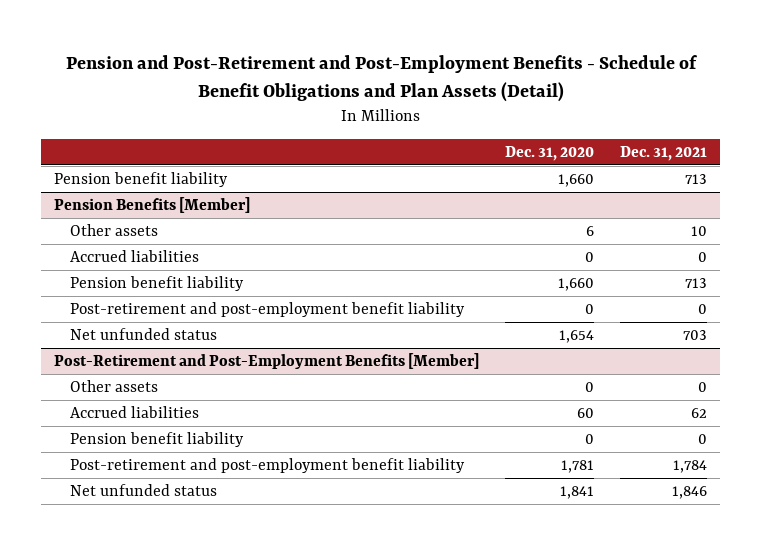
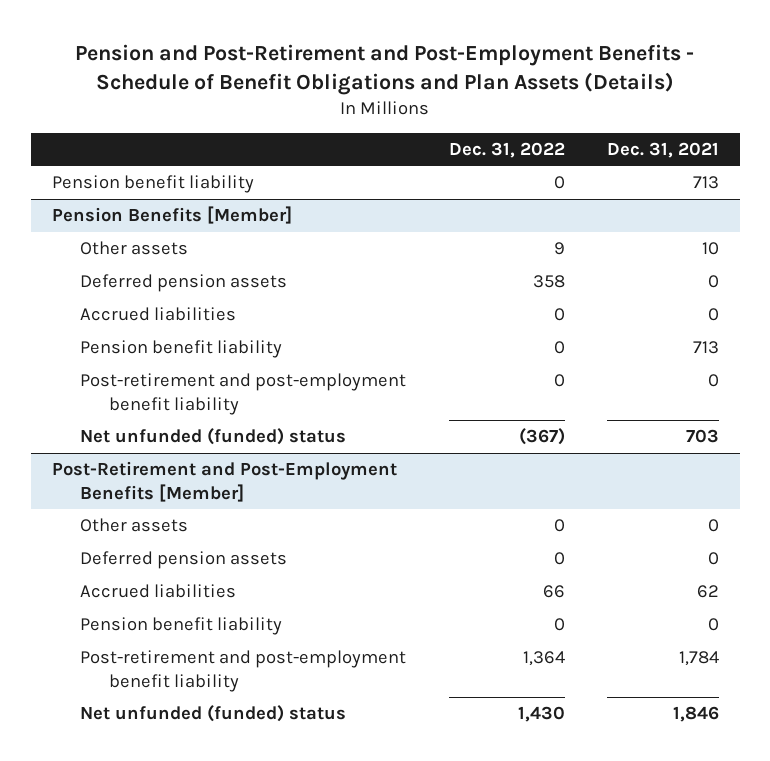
- Pension and Post-Retirement and Post-Employment Benefits - Schedule of Benefit Obligations and Plan Assets (Detail)
+ Pension and Post-Retirement and Post-Employment Benefits - Schedule of Benefit Obligations and Plan Assets (Details)
- | Dec. 31, 2020 | Dec. 31, 2021
+ | Dec. 31, 2022 | Dec. 31, 2021
@ Pension Benefits [Member]
+ Deferred pension assets | 358 | 0
- Net unfunded status | 1,654 | 703
+ Net unfunded (funded) status | (367) | 703
@ Post-Retirement and Post-Employment Benefits [Member]
+ Deferred pension assets | 0 | 0
- Net unfunded status | 1,841 | 1,846
+ Net unfunded (funded) status | 1,430 | 1,846

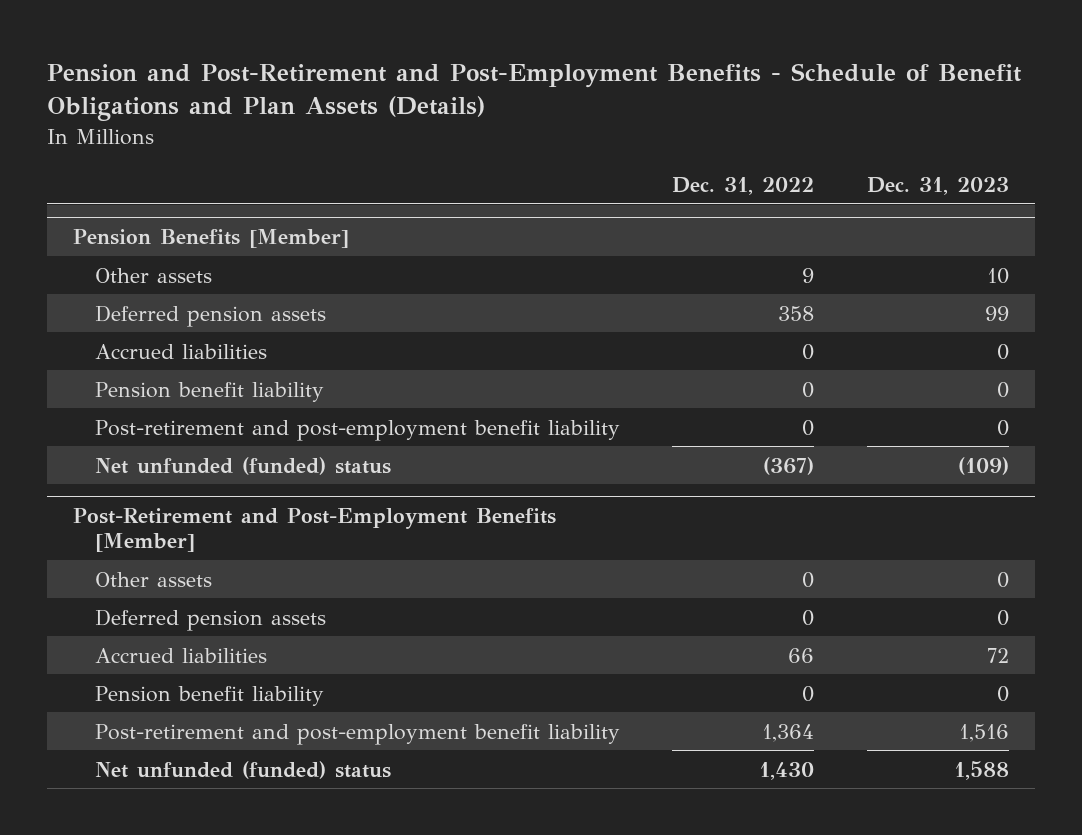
- | Dec. 31, 2022 | Dec. 31, 2021
+ | Dec. 31, 2022 | Dec. 31, 2023
- Pension benefit liability | 0 | 713

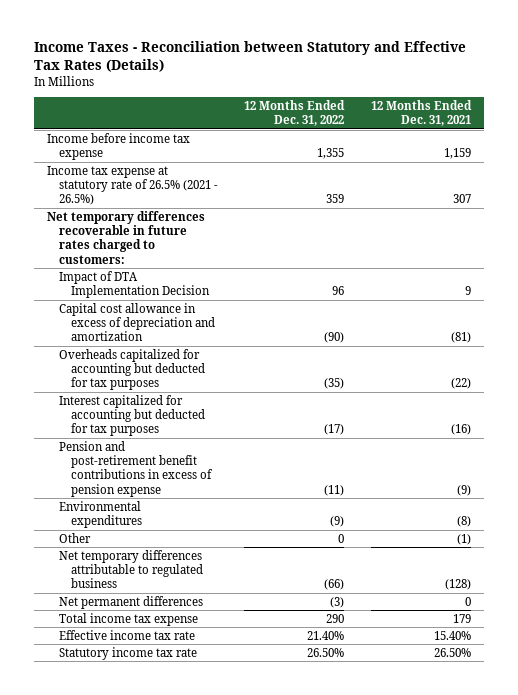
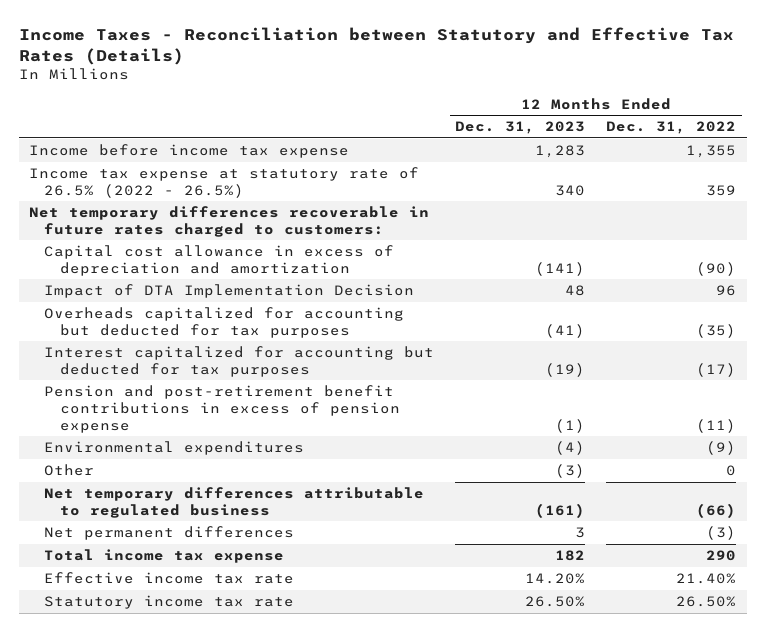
- | 12 Months Ended Dec. 31, 2022 | 12 Months Ended Dec. 31, 2021
+ | 12 Months Ended Dec. 31, 2023 | 12 Months Ended Dec. 31, 2022
- Income tax expense at statutory rate of 26.5% (2021 - 26.5%) | 359 | 307
+ Income tax expense at statutory rate of 26.5% (2022 - 26.5%) | 340 | 359
moved down: Impact of DTA Implementation Decision | 48 | 96

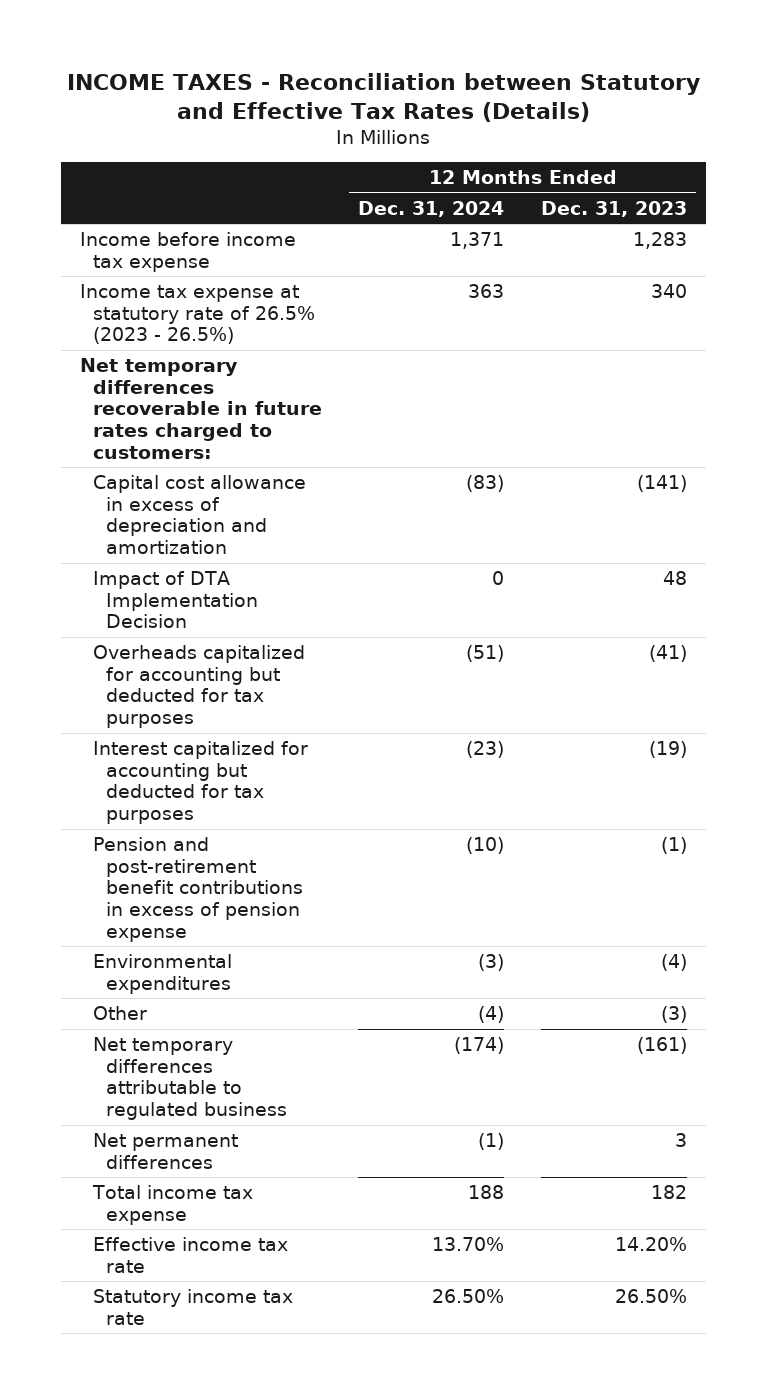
- Income Taxes - Reconciliation between Statutory and Effective Tax Rates (Details)
+ INCOME TAXES - Reconciliation between Statutory and Effective Tax Rates (Details)
- | 12 Months Ended Dec. 31, 2023 | 12 Months Ended Dec. 31, 2022
+ | 12 Months Ended Dec. 31, 2024 | 12 Months Ended Dec. 31, 2023
- Income tax expense at statutory rate of 26.5% (2022 - 26.5%) | 340 | 359
+ Income tax expense at statutory rate of 26.5% (2023 - 26.5%) | 363 | 340

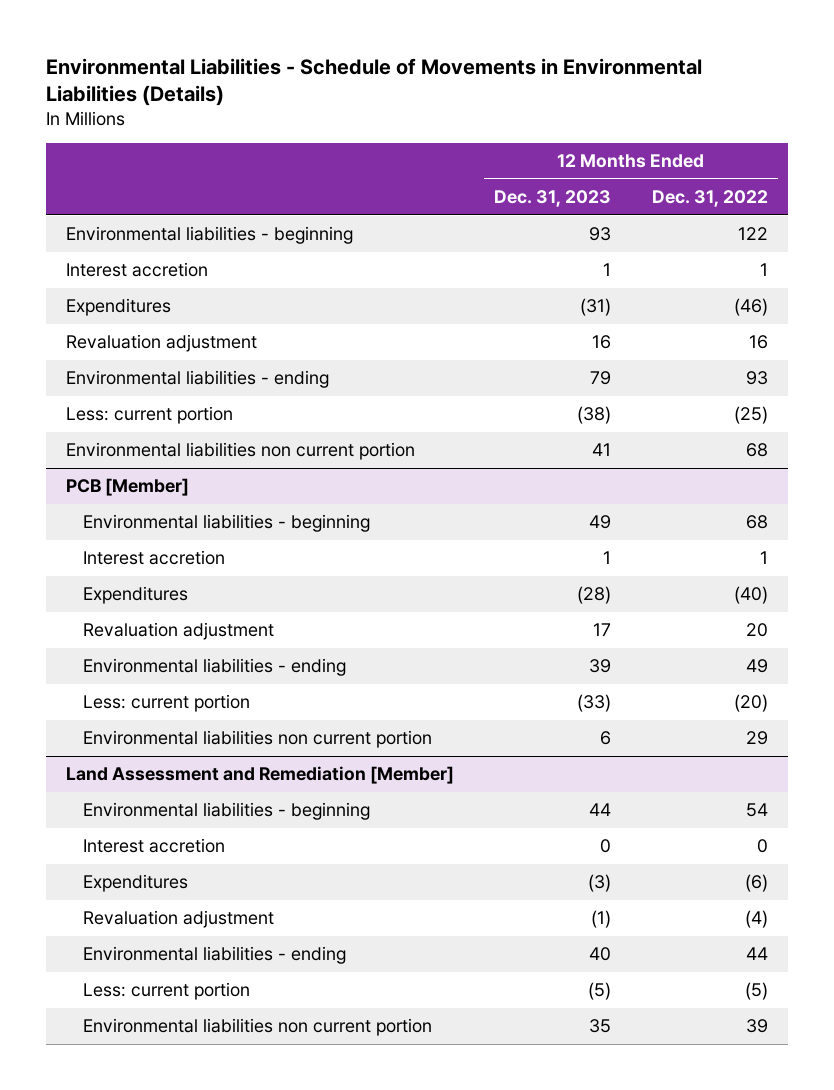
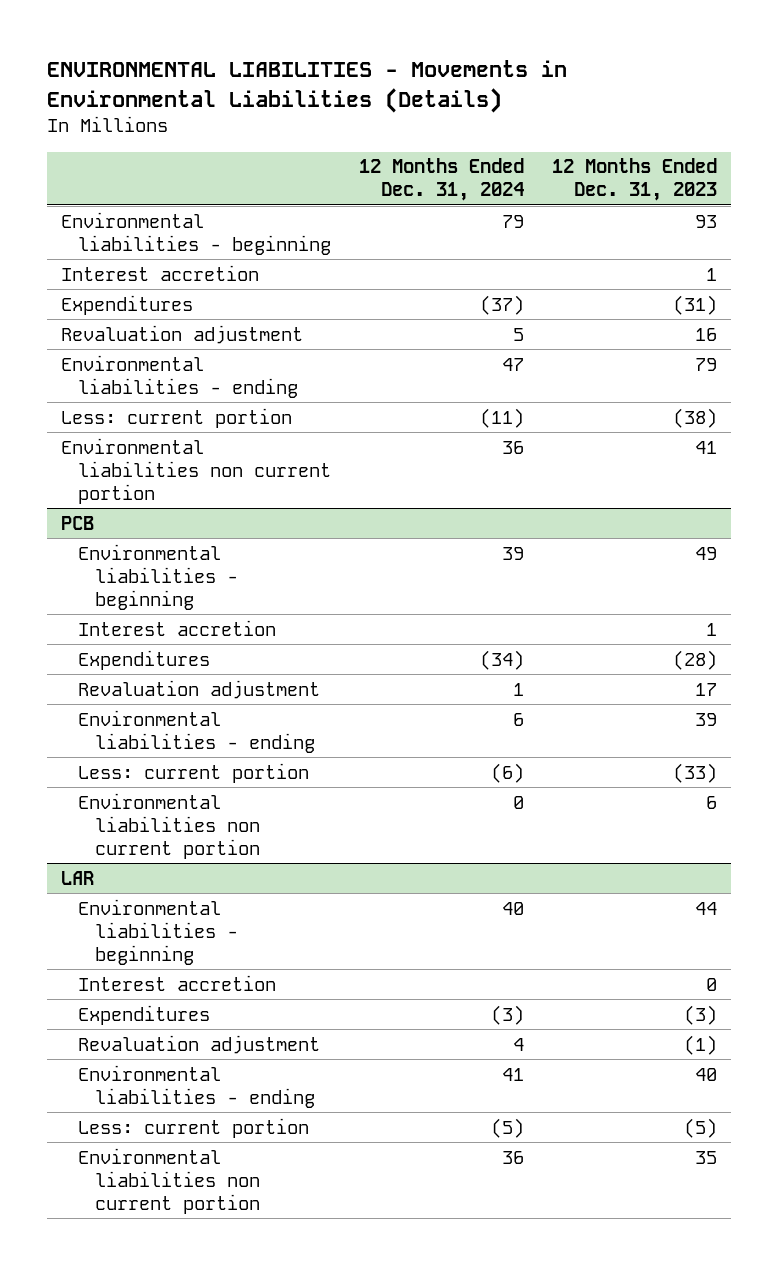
- Environmental Liabilities - Schedule of Movements in Environmental Liabilities (Details)
+ ENVIRONMENTAL LIABILITIES - Movements in Environmental Liabilities (Details)
- | 12 Months Ended Dec. 31, 2023 | 12 Months Ended Dec. 31, 2022
+ | 12 Months Ended Dec. 31, 2024 | 12 Months Ended Dec. 31, 2023
- PCB [Member]
+ PCB
- Land Assessment and Remediation [Member]
+ LAR

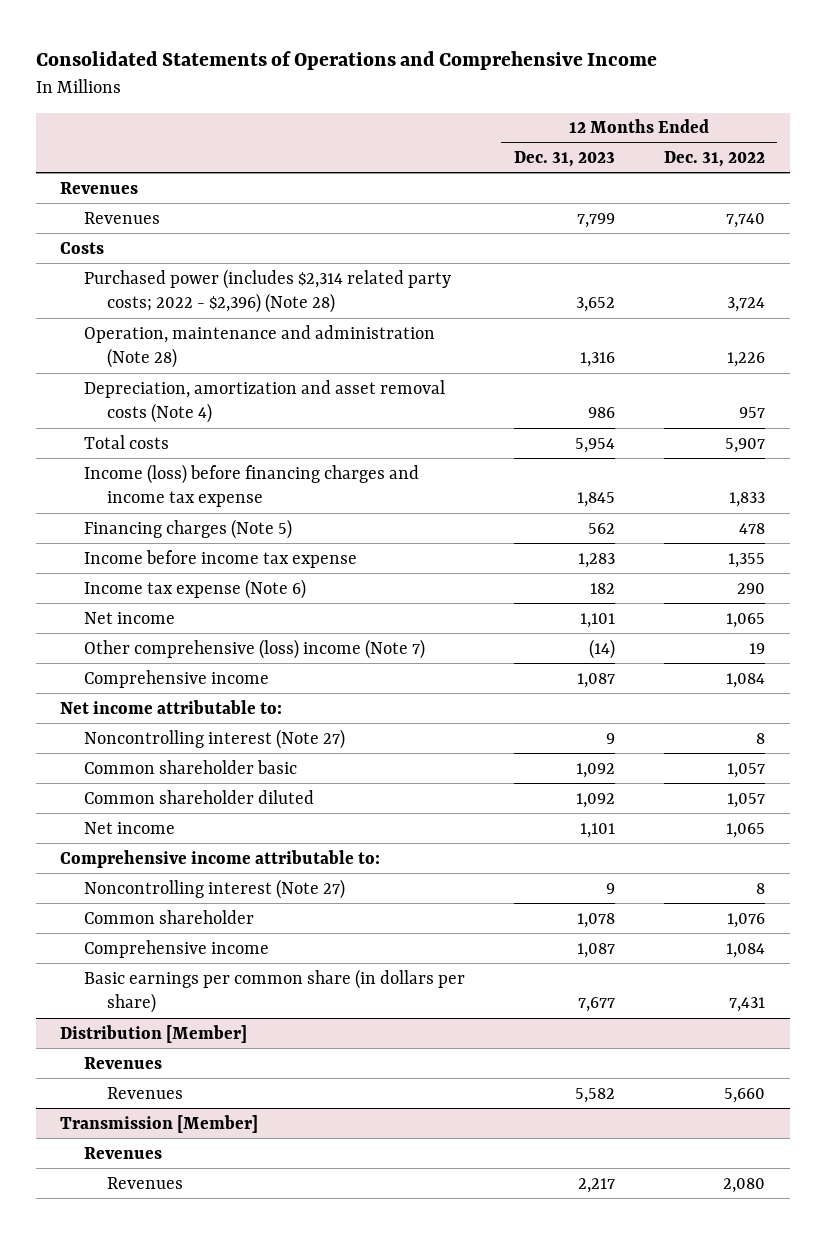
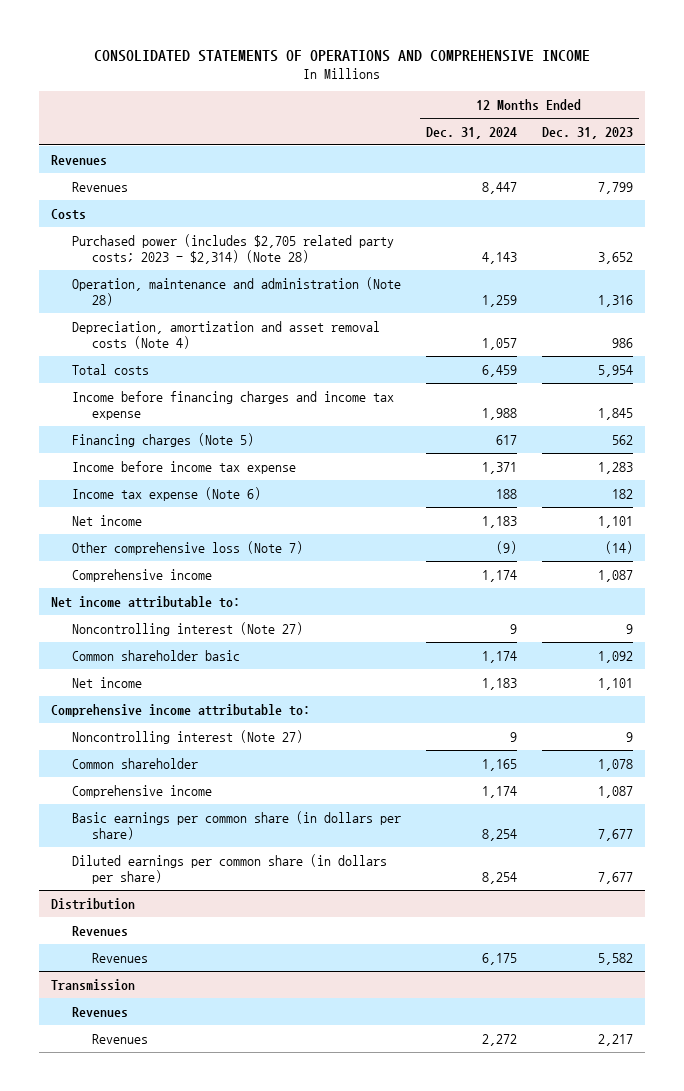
- Consolidated Statements of Operations and Comprehensive Income
+ CONSOLIDATED STATEMENTS OF OPERATIONS AND COMPREHENSIVE INCOME
- | 12 Months Ended Dec. 31, 2023 | 12 Months Ended Dec. 31, 2022
+ | 12 Months Ended Dec. 31, 2024 | 12 Months Ended Dec. 31, 2023
- Purchased power (includes $2,314 related party costs; 2022 - $2,396) (Note 28) | 3,652 | 3,724
+ Purchased power (includes $2,705 related party costs; 2023 - $2,314) (Note 28) | 4,143 | 3,652
- Income (loss) before financing charges and income tax expense | 1,845 | 1,833
+ Income before financing charges and income tax expense | 1,988 | 1,845
- Other comprehensive (loss) income (Note 7) | (14) | 19
+ Other comprehensive loss (Note 7) | (9) | (14)
- Common shareholder diluted | 1,092 | 1,057
- Distribution [Member]
+ Diluted earnings per common share (in dollars per share) | 8,254 | 7,677
+ Distribution
- Transmission [Member]
+ Transmission

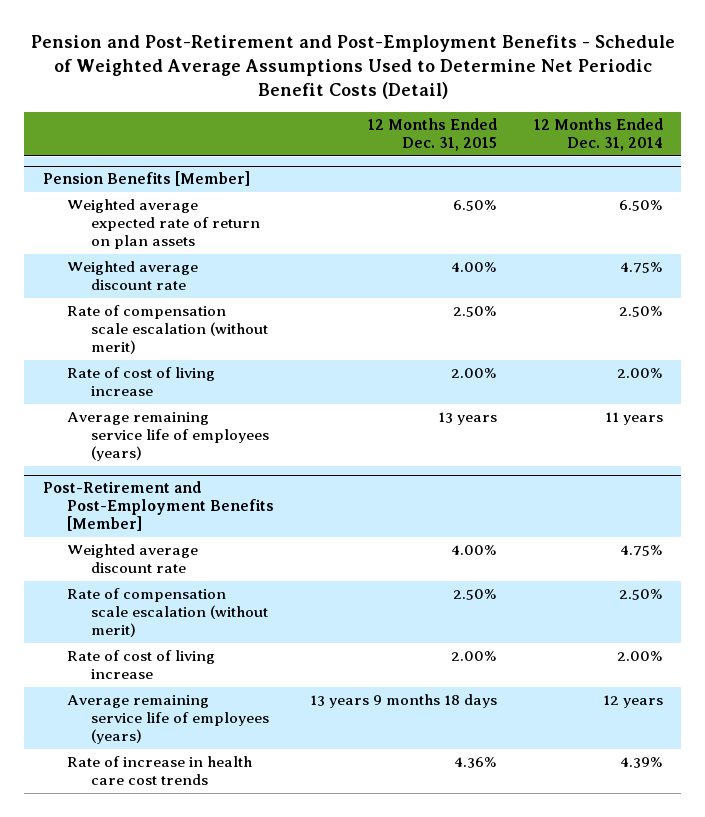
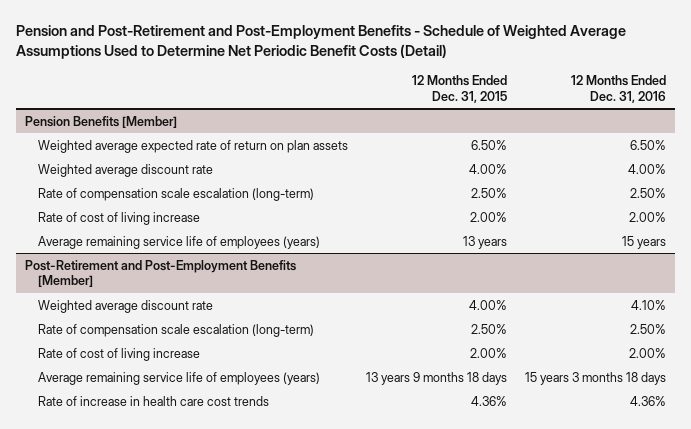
- | 12 Months Ended Dec. 31, 2015 | 12 Months Ended Dec. 31, 2014
+ | 12 Months Ended Dec. 31, 2015 | 12 Months Ended Dec. 31, 2016
@ Pension Benefits [Member]
- Rate of compensation scale escalation (without merit) | 2.50% | 2.50%
+ Rate of compensation scale escalation (long-term) | 2.50% | 2.50%
@ Post-Retirement and Post-Employment Benefits [Member]
- Rate of compensation scale escalation (without merit) | 2.50% | 2.50%
+ Rate of compensation scale escalation (long-term) | 2.50% | 2.50%

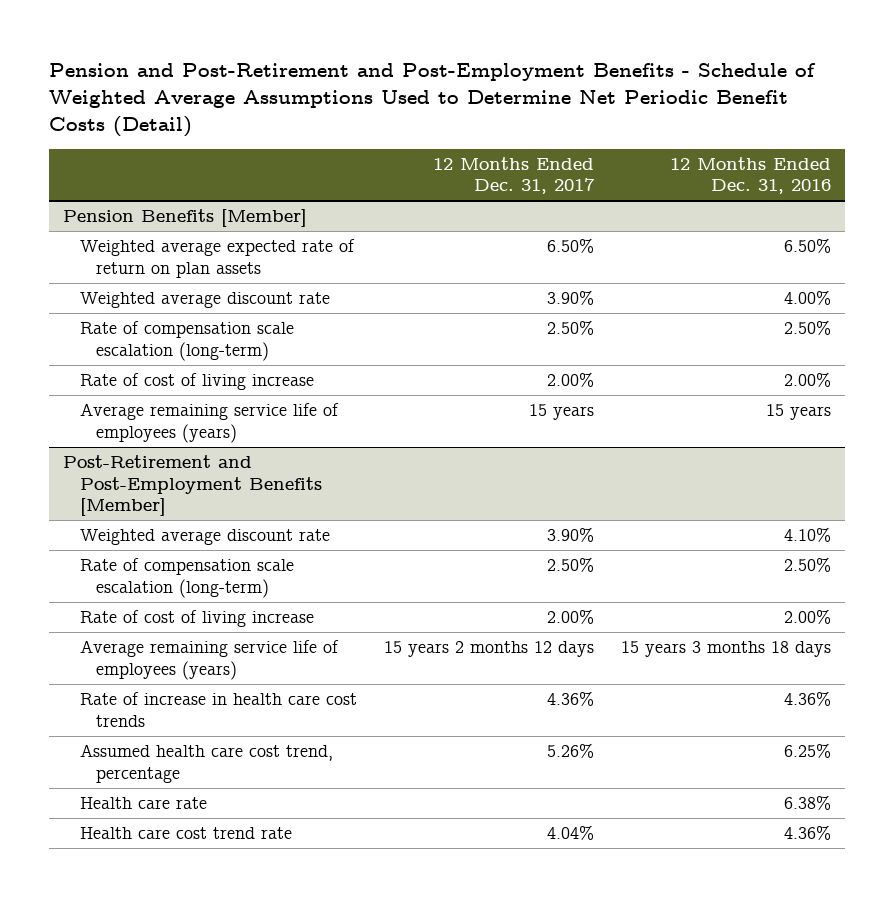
- | 12 Months Ended Dec. 31, 2015 | 12 Months Ended Dec. 31, 2016
+ | 12 Months Ended Dec. 31, 2017 | 12 Months Ended Dec. 31, 2016
@ Post-Retirement and Post-Employment Benefits [Member]
+ Assumed health care cost trend, percentage | 5.26% | 6.25%
+ Health care rate | | 6.38%
+ Health care cost trend rate | 4.04% | 4.36%

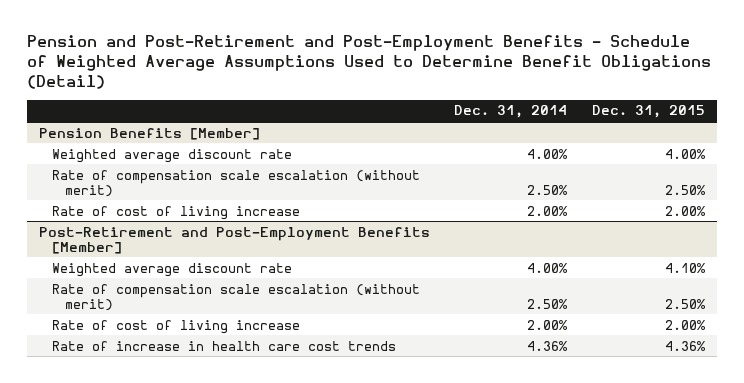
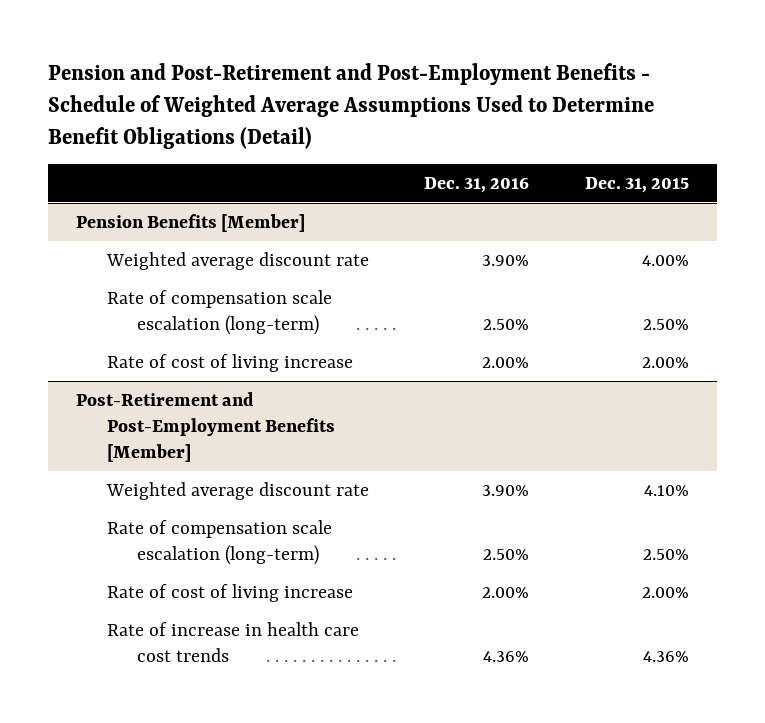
- | Dec. 31, 2014 | Dec. 31, 2015
+ | Dec. 31, 2016 | Dec. 31, 2015
@ Pension Benefits [Member]
- Rate of compensation scale escalation (without merit) | 2.50% | 2.50%
+ Rate of compensation scale escalation (long-term) | 2.50% | 2.50%
@ Post-Retirement and Post-Employment Benefits [Member]
- Rate of compensation scale escalation (without merit) | 2.50% | 2.50%
+ Rate of compensation scale escalation (long-term) | 2.50% | 2.50%

